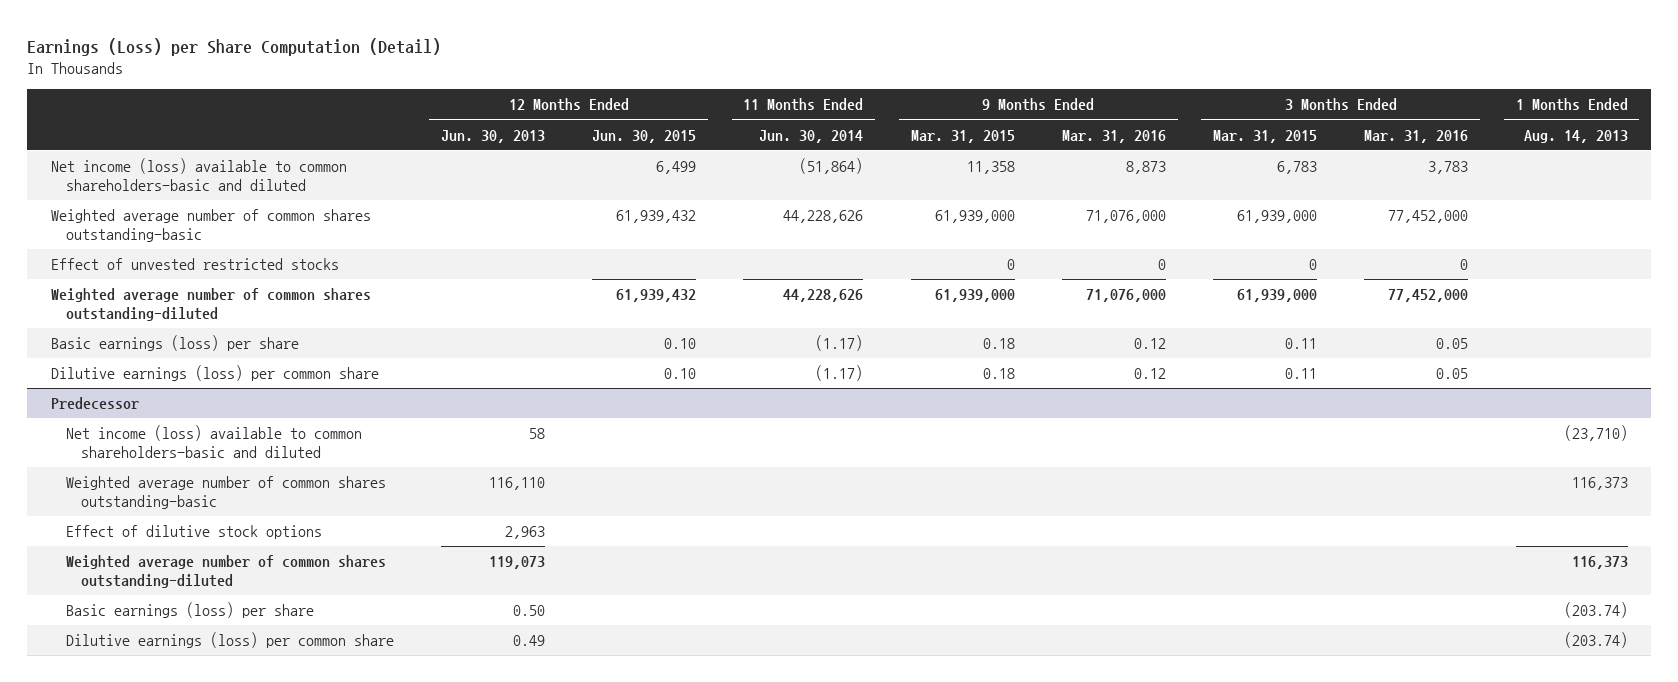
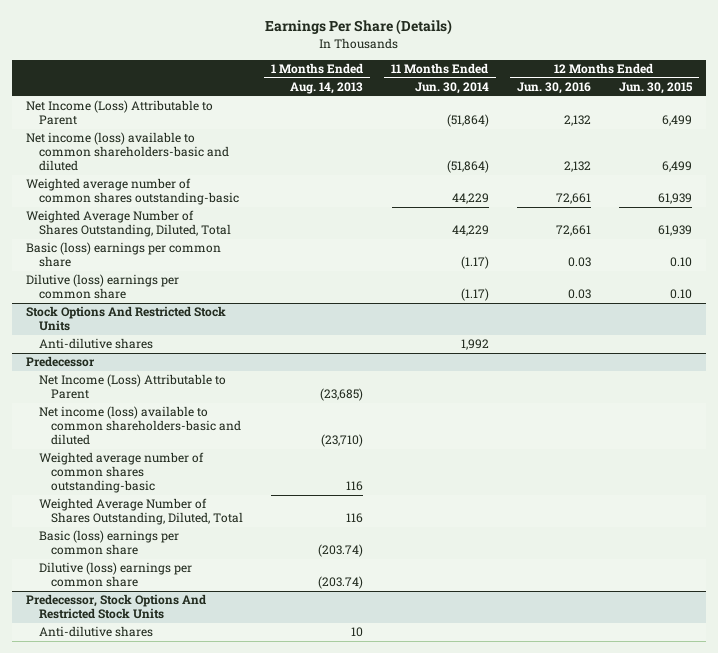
- Earnings (Loss) per Share Computation (Detail)
+ Earnings Per Share (Details)
- | 12 Months Ended Jun. 30, 2013 | 12 Months Ended Jun. 30, 2015 | 11 Months Ended Jun. 30, 2014 | 9 Months Ended Mar. 31, 2015 | 9 Months Ended Mar. 31, 2016 | 3 Months Ended Mar. 31, 2015 | 3 Months Ended Mar. 31, 2016 | 1 Months Ended Aug. 14, 2013
+ | 1 Months Ended Aug. 14, 2013 | 11 Months Ended Jun. 30, 2014 | 12 Months Ended Jun. 30, 2016 | 12 Months Ended Jun. 30, 2015
+ Net Income (Loss) Attributable to Parent | | (51,864) | 2,132 | 6,499
- Weighted average number of common shares outstanding-basic | | 61,939,432 | 44,228,626 | 61,939,000 | 71,076,000 | 61,939,000 | 77,452,000 |
- Effect of unvested restricted stocks | | | | 0 | 0 | 0 | 0 |
- Weighted average number of common shares outstanding-diluted | | 61,939,432 | 44,228,626 | 61,939,000 | 71,076,000 | 61,939,000 | 77,452,000 |
- Basic earnings (loss) per share | | 0.10 | (1.17) | 0.18 | 0.12 | 0.11 | 0.05 |
- Dilutive earnings (loss) per common share | | 0.10 | (1.17) | 0.18 | 0.12 | 0.11 | 0.05 |
+ Weighted average number of common shares outstanding-basic | | 44,229 | 72,661 | 61,939
+ Weighted Average Number of Shares Outstanding, Diluted, Total | | 44,229 | 72,661 | 61,939
+ Basic (loss) earnings per common share | | (1.17) | 0.03 | 0.10
+ Dilutive (loss) earnings per common share | | (1.17) | 0.03 | 0.10
+ Stock Options And Restricted Stock Units
+ Anti-dilutive shares | | 1,992 | |
@ Predecessor
+ Net Income (Loss) Attributable to Parent | (23,685) | | |
- Weighted average number of common shares outstanding-basic | 116,110 | | | | | | | 116,373
- Effect of dilutive stock options | 2,963 | | | | | | |
- Weighted average number of common shares outstanding-diluted | 119,073 | | | | | | | 116,373
- Basic earnings (loss) per share | 0.50 | | | | | | | (203.74)
- Dilutive earnings (loss) per common share | 0.49 | | | | | | | (203.74)
+ Weighted average number of common shares outstanding-basic | 116 | | |
+ Weighted Average Number of Shares Outstanding, Diluted, Total | 116 | | |
+ Basic (loss) earnings per common share | (203.74) | | |
+ Dilutive (loss) earnings per common share | (203.74) | | |
+ Predecessor, Stock Options And Restricted Stock Units
+ Anti-dilutive shares | 10 | | |

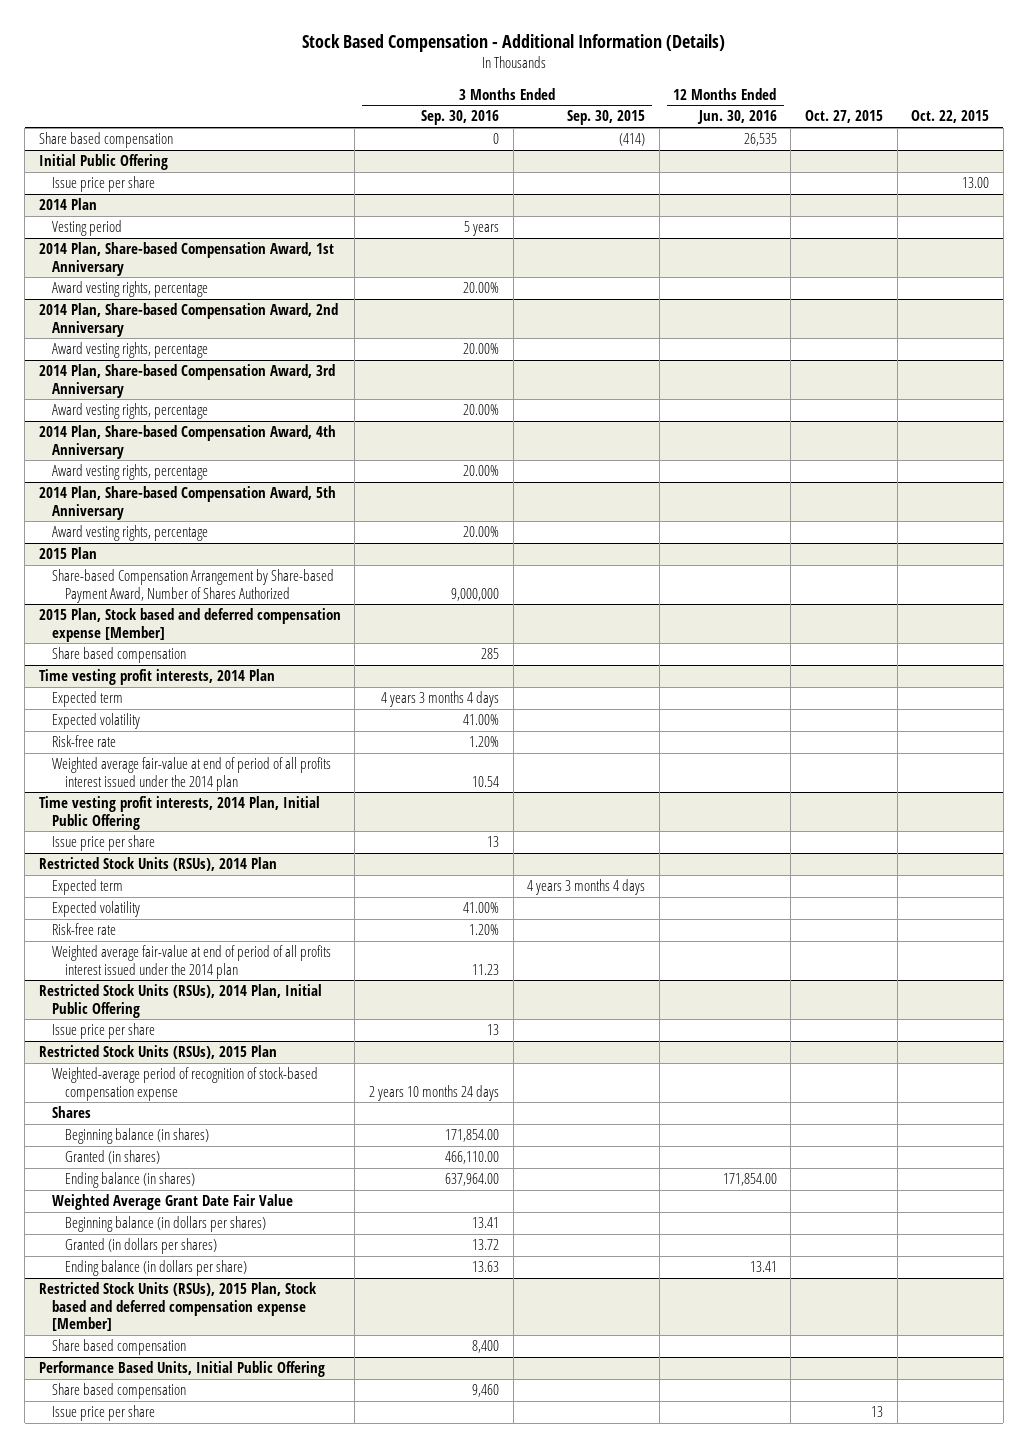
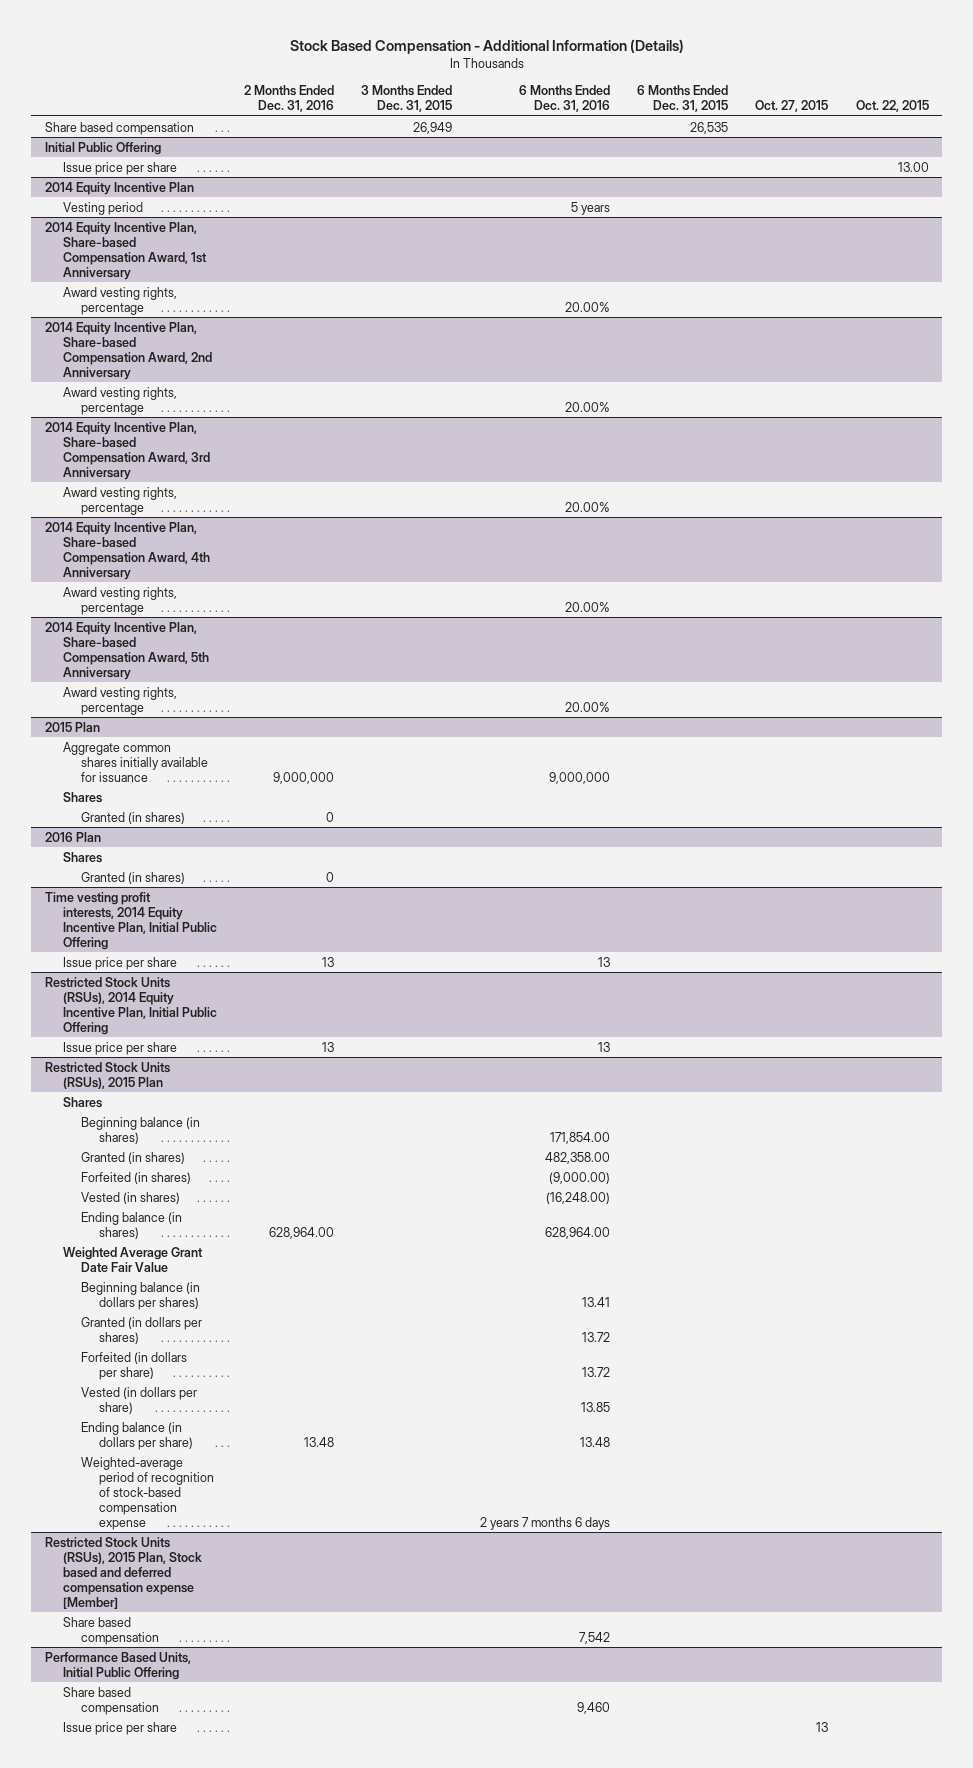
- | 3 Months Ended Sep. 30, 2016 | 3 Months Ended Sep. 30, 2015 | 12 Months Ended Jun. 30, 2016 | Oct. 27, 2015 | Oct. 22, 2015
+ | 2 Months Ended Dec. 31, 2016 | 3 Months Ended Dec. 31, 2015 | 6 Months Ended Dec. 31, 2016 | 6 Months Ended Dec. 31, 2015 | Oct. 27, 2015 | Oct. 22, 2015
- 2014 Plan
+ 2014 Equity Incentive Plan
- 2014 Plan, Share-based Compensation Award, 1st Anniversary
+ 2014 Equity Incentive Plan, Share-based Compensation Award, 1st Anniversary
- 2014 Plan, Share-based Compensation Award, 2nd Anniversary
+ 2014 Equity Incentive Plan, Share-based Compensation Award, 2nd Anniversary
- 2014 Plan, Share-based Compensation Award, 3rd Anniversary
+ 2014 Equity Incentive Plan, Share-based Compensation Award, 3rd Anniversary
- 2014 Plan, Share-based Compensation Award, 4th Anniversary
+ 2014 Equity Incentive Plan, Share-based Compensation Award, 4th Anniversary
- 2014 Plan, Share-based Compensation Award, 5th Anniversary
+ 2014 Equity Incentive Plan, Share-based Compensation Award, 5th Anniversary
@ 2015 Plan
- Share-based Compensation Arrangement by Share-based Payment Award, Number of Shares Authorized | 9,000,000 | | | |
- 2015 Plan, Stock based and deferred compensation expense [Member]
- Share based compensation | 285 | | | |
- Time vesting profit interests, 2014 Plan
- Expected term | 4 years 3 months 4 days | | | |
- Expected volatility | 41.00% | | | |
- Risk-free rate | 1.20% | | | |
- Weighted average fair-value at end of period of all profits interest issued under the 2014 plan | 10.54 | | | |
- Time vesting profit interests, 2014 Plan, Initial Public Offering
@ 2015 Plan
+ Aggregate common shares initially available for issuance | 9,000,000 | | 9,000,000 | | |
+ Shares
+ Granted (in shares) | 0 | | | | |
+ 2016 Plan
+ Shares
+ Granted (in shares) | 0 | | | | |
+ Time vesting profit interests, 2014 Equity Incentive Plan, Initial Public Offering
- Restricted Stock Units (RSUs), 2014 Plan
- Expected term | | 4 years 3 months 4 days | | |
- Expected volatility | 41.00% | | | |
- Risk-free rate | 1.20% | | | |
- Weighted average fair-value at end of period of all profits interest issued under the 2014 plan | 11.23 | | | |
- Restricted Stock Units (RSUs), 2014 Plan, Initial Public Offering
+ Restricted Stock Units (RSUs), 2014 Equity Incentive Plan, Initial Public Offering
@ Restricted Stock Units (RSUs), 2015 Plan
+ Forfeited (in shares) | | | (9,000.00) | | |
+ Vested (in shares) | | | (16,248.00) | | |
+ Forfeited (in dollars per share) | | | 13.72 | | |
+ Vested (in dollars per share) | | | 13.85 | | |
moved down: Weighted-average period of recognition of stock-based compensation expense | | | 2 years 7 months 6 days | | |

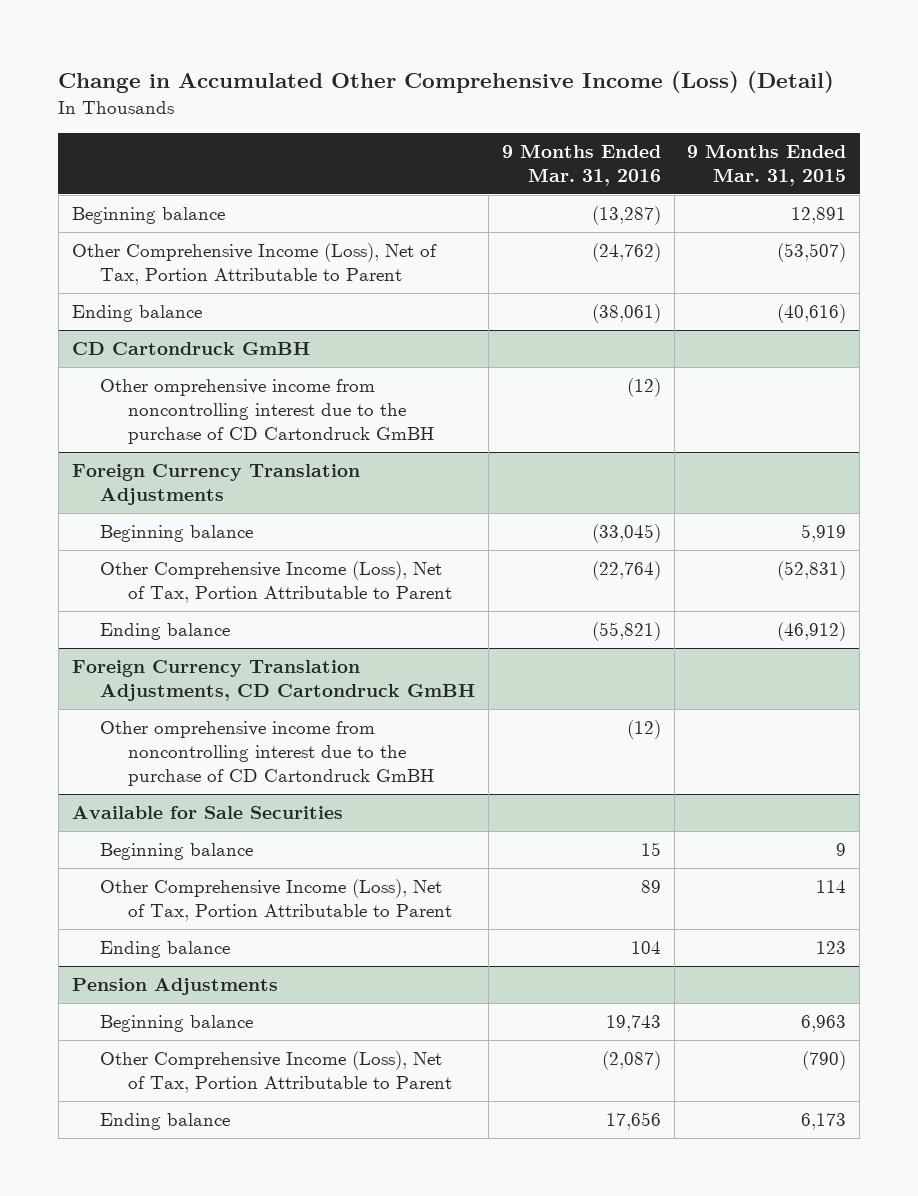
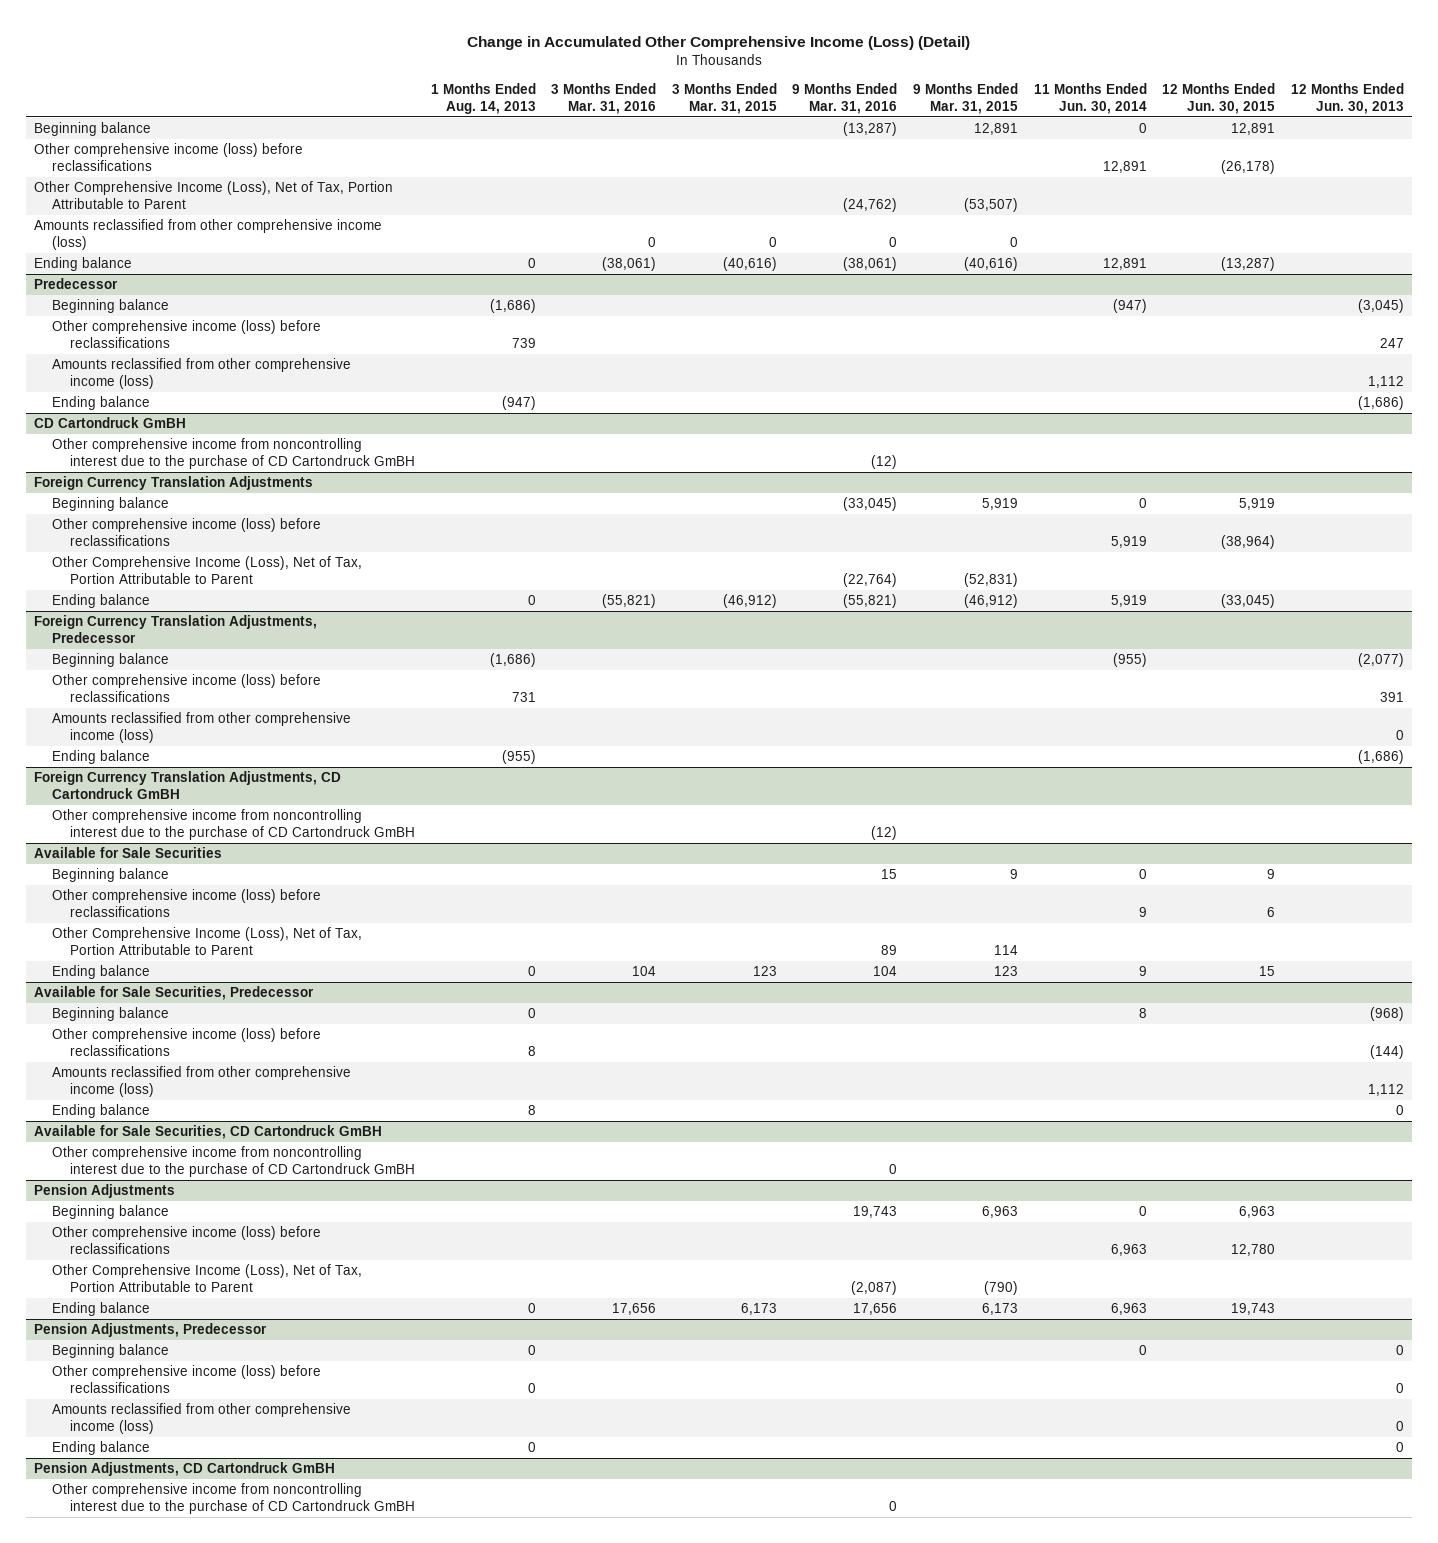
- | 9 Months Ended Mar. 31, 2016 | 9 Months Ended Mar. 31, 2015
+ | 1 Months Ended Aug. 14, 2013 | 3 Months Ended Mar. 31, 2016 | 3 Months Ended Mar. 31, 2015 | 9 Months Ended Mar. 31, 2016 | 9 Months Ended Mar. 31, 2015 | 11 Months Ended Jun. 30, 2014 | 12 Months Ended Jun. 30, 2015 | 12 Months Ended Jun. 30, 2013
+ Other comprehensive income (loss) before reclassifications | | | | | | 12,891 | (26,178) |
+ Amounts reclassified from other comprehensive income (loss) | | 0 | 0 | 0 | 0 | | |
+ Predecessor
+ Beginning balance | (1,686) | | | | | (947) | | (3,045)
+ Other comprehensive income (loss) before reclassifications | 739 | | | | | | | 247
+ Amounts reclassified from other comprehensive income (loss) | | | | | | | | 1,112
+ Ending balance | (947) | | | | | | | (1,686)
@ CD Cartondruck GmBH
- Other omprehensive income from noncontrolling interest due to the purchase of CD Cartondruck GmBH | (12) |
+ Other comprehensive income from noncontrolling interest due to the purchase of CD Cartondruck GmBH | | | | (12) | | | |
@ Foreign Currency Translation Adjustments
+ Other comprehensive income (loss) before reclassifications | | | | | | 5,919 | (38,964) |
+ Foreign Currency Translation Adjustments, Predecessor
+ Beginning balance | (1,686) | | | | | (955) | | (2,077)
+ Other comprehensive income (loss) before reclassifications | 731 | | | | | | | 391
+ Amounts reclassified from other comprehensive income (loss) | | | | | | | | 0
+ Ending balance | (955) | | | | | | | (1,686)
@ Foreign Currency Translation Adjustments, CD Cartondruck GmBH
- Other omprehensive income from noncontrolling interest due to the purchase of CD Cartondruck GmBH | (12) |
+ Other comprehensive income from noncontrolling interest due to the purchase of CD Cartondruck GmBH | | | | (12) | | | |
@ Available for Sale Securities
+ Other comprehensive income (loss) before reclassifications | | | | | | 9 | 6 |
+ Available for Sale Securities, Predecessor
+ Beginning balance | 0 | | | | | 8 | | (968)
+ Other comprehensive income (loss) before reclassifications | 8 | | | | | | | (144)
+ Amounts reclassified from other comprehensive income (loss) | | | | | | | | 1,112
+ Ending balance | 8 | | | | | | | 0
+ Available for Sale Securities, CD Cartondruck GmBH
+ Other comprehensive income from noncontrolling interest due to the purchase of CD Cartondruck GmBH | | | | 0 | | | |
@ Pension Adjustments
+ Other comprehensive income (loss) before reclassifications | | | | | | 6,963 | 12,780 |
+ Pension Adjustments, Predecessor
+ Beginning balance | 0 | | | | | 0 | | 0
+ Other comprehensive income (loss) before reclassifications | 0 | | | | | | | 0
+ Amounts reclassified from other comprehensive income (loss) | | | | | | | | 0
+ Ending balance | 0 | | | | | | | 0
+ Pension Adjustments, CD Cartondruck GmBH
+ Other comprehensive income from noncontrolling interest due to the purchase of CD Cartondruck GmBH | | | | 0 | | | |

